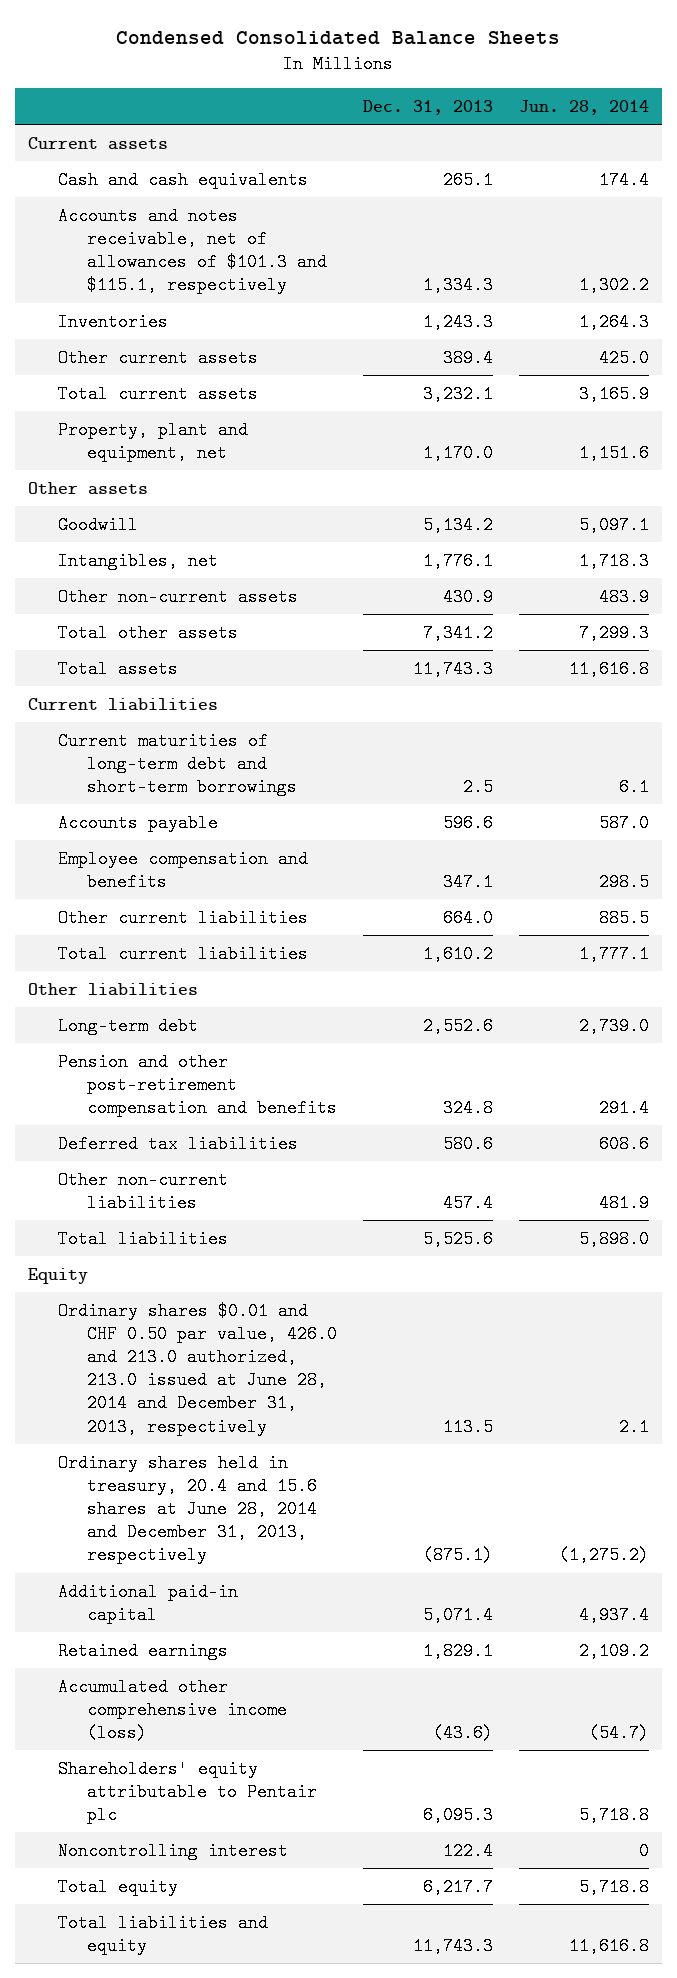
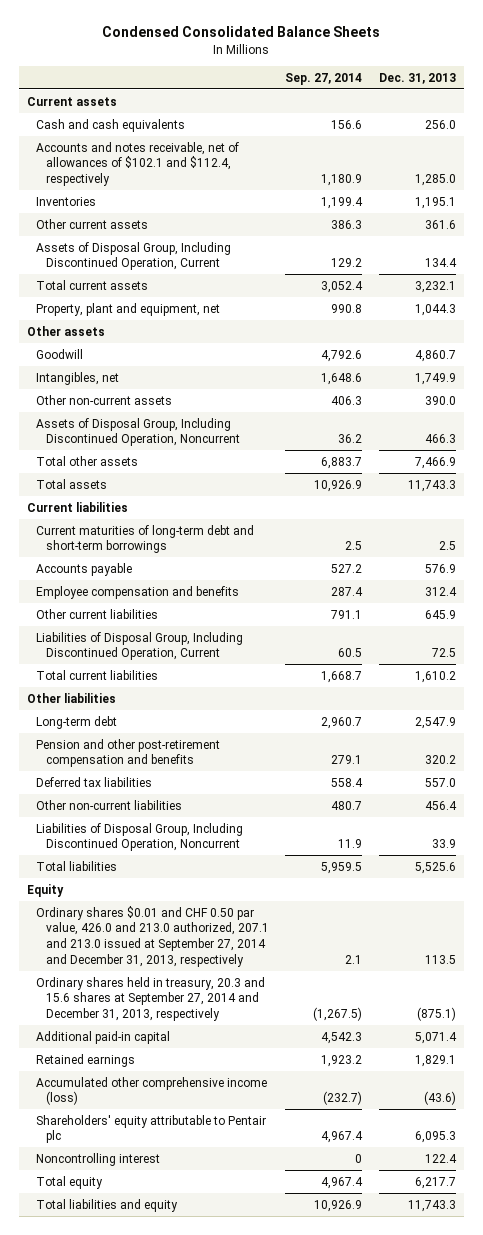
- | Dec. 31, 2013 | Jun. 28, 2014
+ | Sep. 27, 2014 | Dec. 31, 2013
- Cash and cash equivalents | 265.1 | 174.4
- Accounts and notes receivable, net of allowances of $101.3 and $115.1, respectively | 1,334.3 | 1,302.2
- Inventories | 1,243.3 | 1,264.3
- Other current assets | 389.4 | 425.0
+ Cash and cash equivalents | 156.6 | 256.0
+ Accounts and notes receivable, net of allowances of $102.1 and $112.4, respectively | 1,180.9 | 1,285.0
+ Inventories | 1,199.4 | 1,195.1
+ Other current assets | 386.3 | 361.6
+ Assets of Disposal Group, Including Discontinued Operation, Current | 129.2 | 134.4
- Property, plant and equipment, net | 1,170.0 | 1,151.6
+ Property, plant and equipment, net | 990.8 | 1,044.3
- Goodwill | 5,134.2 | 5,097.1
- Intangibles, net | 1,776.1 | 1,718.3
- Other non-current assets | 430.9 | 483.9
- Total other assets | 7,341.2 | 7,299.3
+ Goodwill | 4,792.6 | 4,860.7
+ Intangibles, net | 1,648.6 | 1,749.9
+ Other non-current assets | 406.3 | 390.0
+ Assets of Disposal Group, Including Discontinued Operation, Noncurrent | 36.2 | 466.3
+ Total other assets | 6,883.7 | 7,466.9
- Accounts payable | 596.6 | 587.0
- Employee compensation and benefits | 347.1 | 298.5
- Other current liabilities | 664.0 | 885.5
+ Accounts payable | 527.2 | 576.9
+ Employee compensation and benefits | 287.4 | 312.4
+ Other current liabilities | 791.1 | 645.9
+ Liabilities of Disposal Group, Including Discontinued Operation, Current | 60.5 | 72.5
- Long-term debt | 2,552.6 | 2,739.0
- Pension and other post-retirement compensation and benefits | 324.8 | 291.4
- Deferred tax liabilities | 580.6 | 608.6
- Other non-current liabilities | 457.4 | 481.9
+ Long-term debt | 2,960.7 | 2,547.9
+ Pension and other post-retirement compensation and benefits | 279.1 | 320.2
+ Deferred tax liabilities | 558.4 | 557.0
+ Other non-current liabilities | 480.7 | 456.4
+ Liabilities of Disposal Group, Including Discontinued Operation, Noncurrent | 11.9 | 33.9
- Ordinary shares $0.01 and CHF 0.50 par value, 426.0 and 213.0 authorized, 213.0 issued at June 28, 2014 and December 31, 2013, respectively | 113.5 | 2.1
- Ordinary shares held in treasury, 20.4 and 15.6 shares at June 28, 2014 and December 31, 2013, respectively | (875.1) | (1,275.2)
+ Ordinary shares $0.01 and CHF 0.50 par value, 426.0 and 213.0 authorized, 207.1 and 213.0 issued at September 27, 2014 and December 31, 2013, respectively | 2.1 | 113.5
+ Ordinary shares held in treasury, 20.3 and 15.6 shares at September 27, 2014 and December 31, 2013, respectively | (1,267.5) | (875.1)

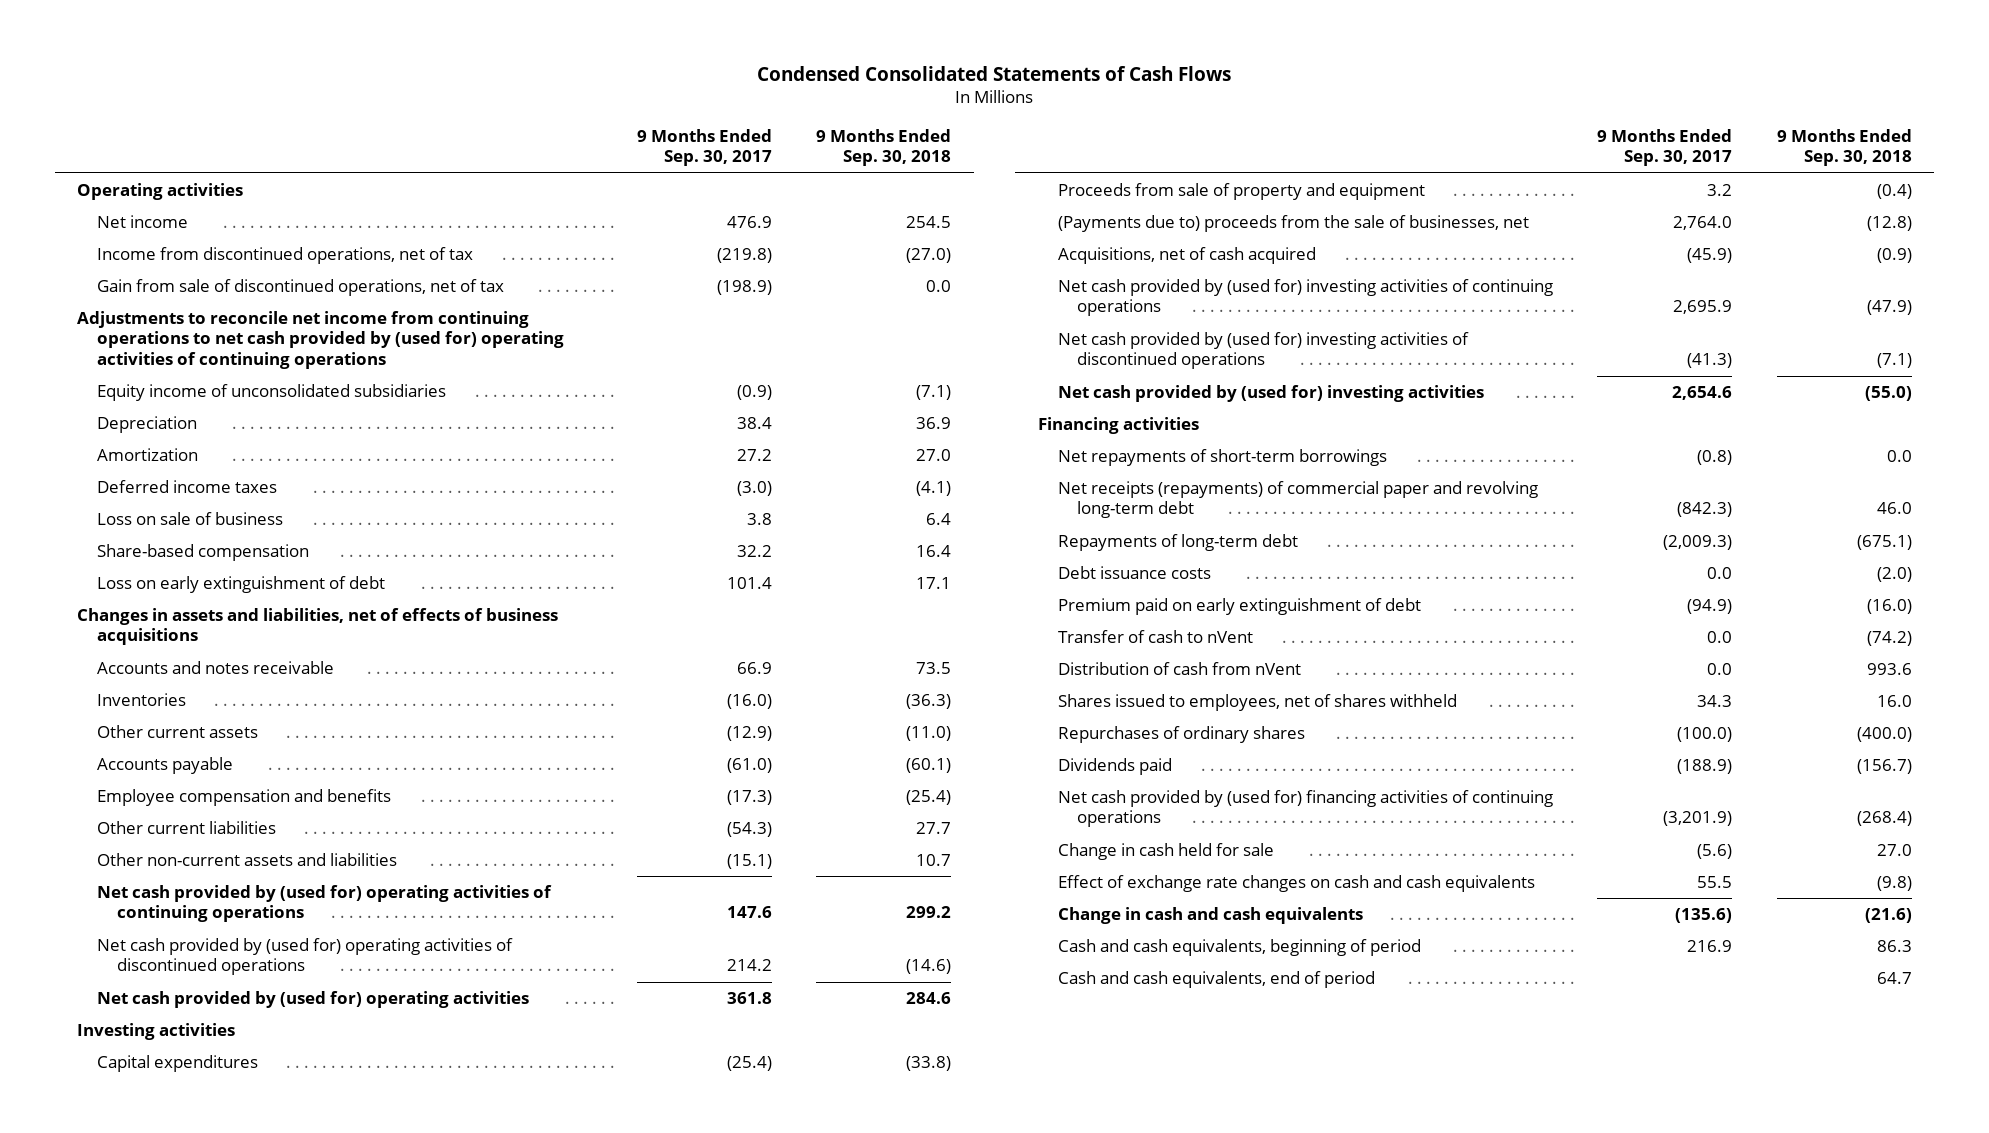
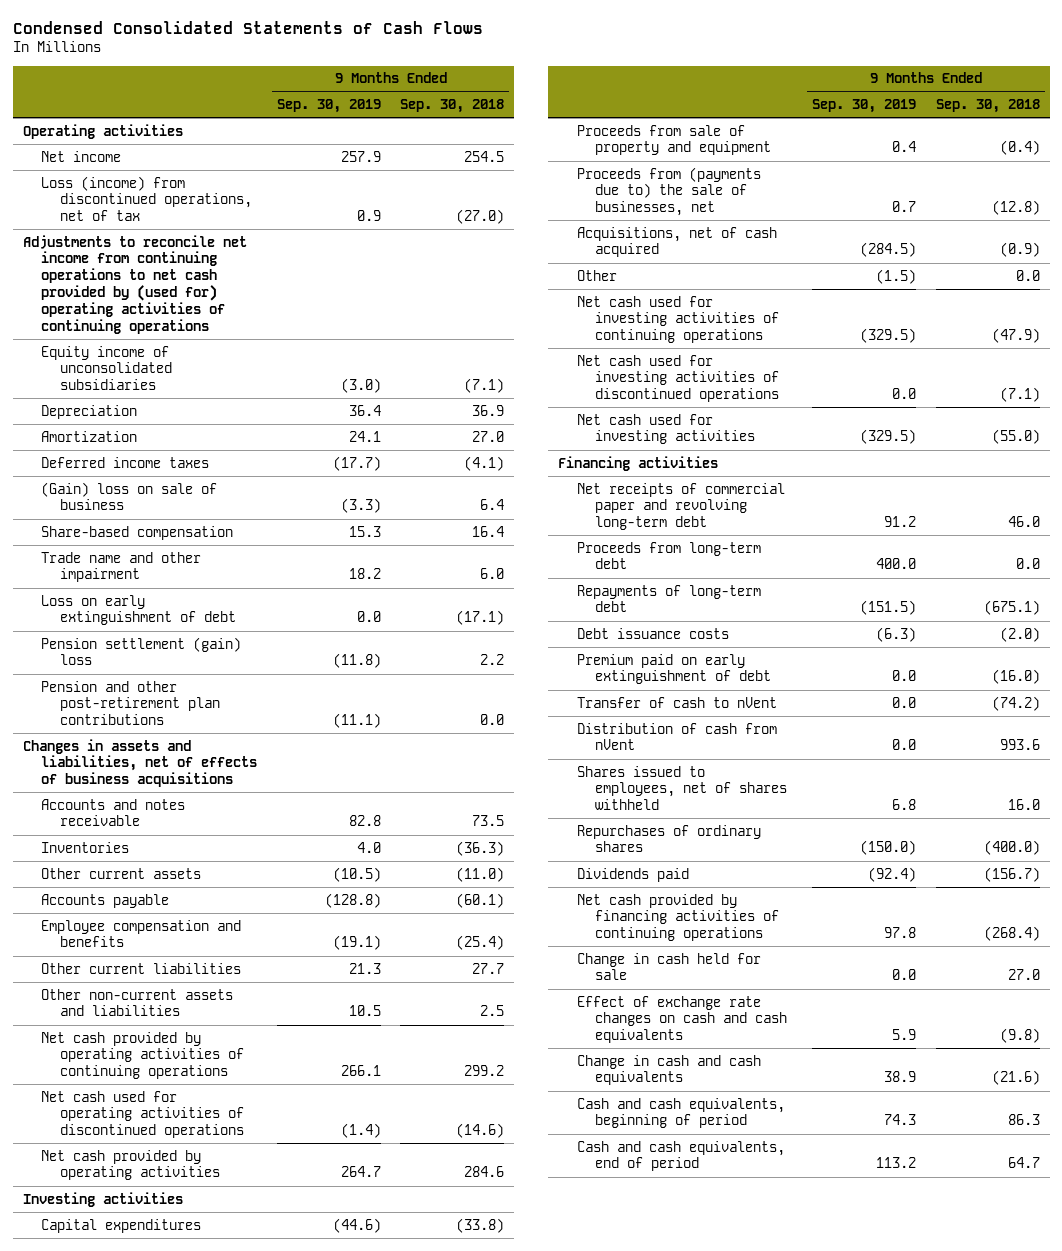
- | 9 Months Ended Sep. 30, 2017 | 9 Months Ended Sep. 30, 2018
+ | 9 Months Ended Sep. 30, 2019 | 9 Months Ended Sep. 30, 2018
- Income from discontinued operations, net of tax | (219.8) | (27.0)
- Gain from sale of discontinued operations, net of tax | (198.9) | 0.0
+ Loss (income) from discontinued operations, net of tax | 0.9 | (27.0)
- Loss on sale of business | 3.8 | 6.4
+ (Gain) loss on sale of business | (3.3) | 6.4
- Loss on early extinguishment of debt | 101.4 | 17.1
+ Trade name and other impairment | 18.2 | 6.0
+ Loss on early extinguishment of debt | 0.0 | (17.1)
+ Pension settlement (gain) loss | (11.8) | 2.2
+ Pension and other post-retirement plan contributions | (11.1) | 0.0
- Other non-current assets and liabilities | (15.1) | 10.7
- Net cash provided by (used for) operating activities of continuing operations | 147.6 | 299.2
- Net cash provided by (used for) operating activities of discontinued operations | 214.2 | (14.6)
- Net cash provided by (used for) operating activities | 361.8 | 284.6
+ Other non-current assets and liabilities | 10.5 | 2.5
+ Net cash provided by operating activities of continuing operations | 266.1 | 299.2
+ Net cash used for operating activities of discontinued operations | (1.4) | (14.6)
+ Net cash provided by operating activities | 264.7 | 284.6
- (Payments due to) proceeds from the sale of businesses, net | 2,764.0 | (12.8)
+ Proceeds from (payments due to) the sale of businesses, net | 0.7 | (12.8)
- Net cash provided by (used for) investing activities of continuing operations | 2,695.9 | (47.9)
- Net cash provided by (used for) investing activities of discontinued operations | (41.3) | (7.1)
- Net cash provided by (used for) investing activities | 2,654.6 | (55.0)
+ Other | (1.5) | 0.0
+ Net cash used for investing activities of continuing operations | (329.5) | (47.9)
+ Net cash used for investing activities of discontinued operations | 0.0 | (7.1)
+ Net cash used for investing activities | (329.5) | (55.0)
- Net repayments of short-term borrowings | (0.8) | 0.0
- Net receipts (repayments) of commercial paper and revolving long-term debt | (842.3) | 46.0
+ Net receipts of commercial paper and revolving long-term debt | 91.2 | 46.0
+ Proceeds from long-term debt | 400.0 | 0.0
- Net cash provided by (used for) financing activities of continuing operations | (3,201.9) | (268.4)
+ Net cash provided by financing activities of continuing operations | 97.8 | (268.4)

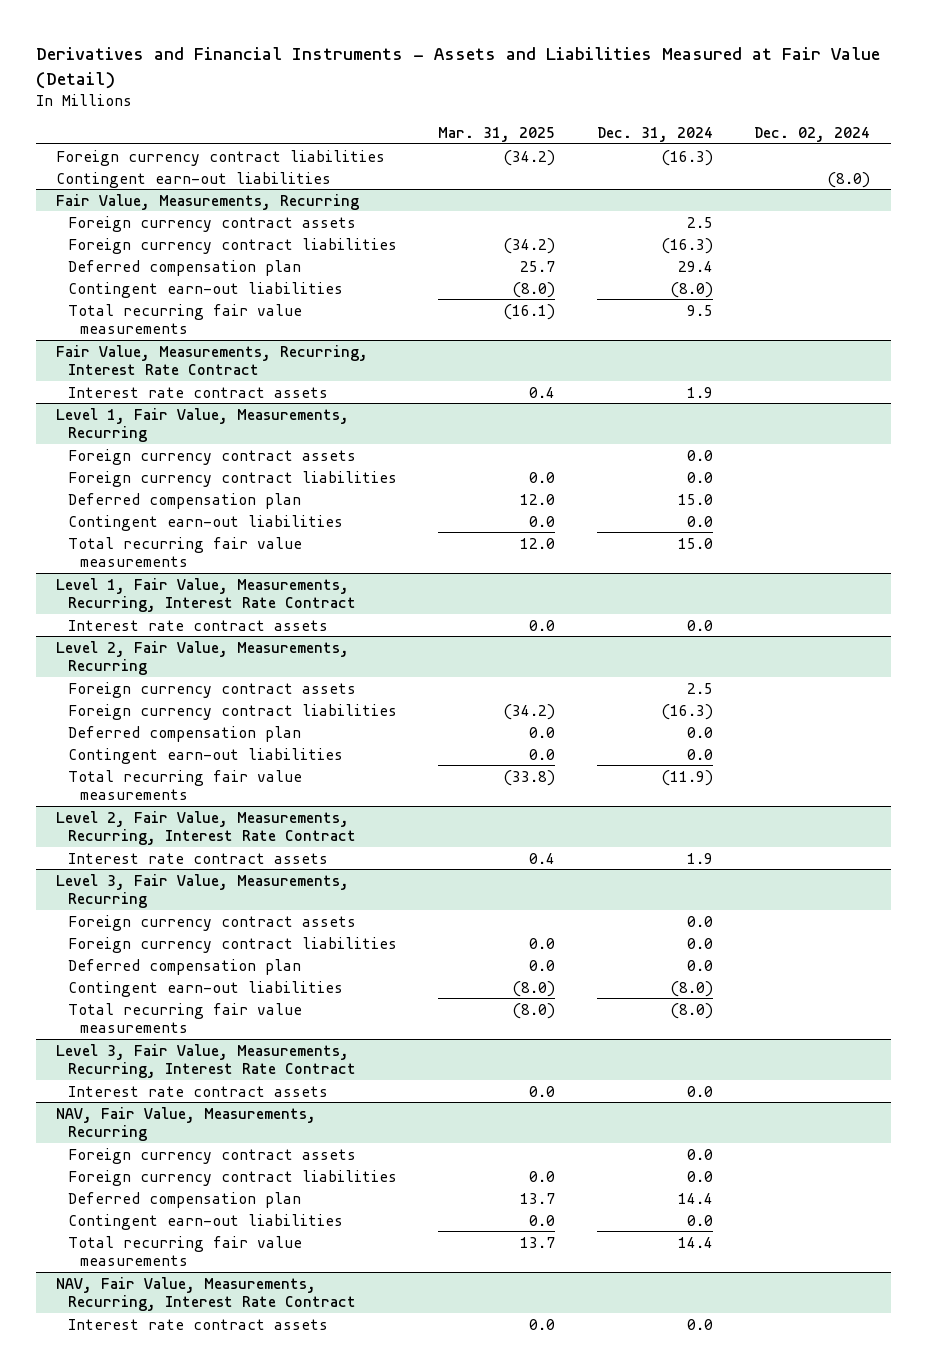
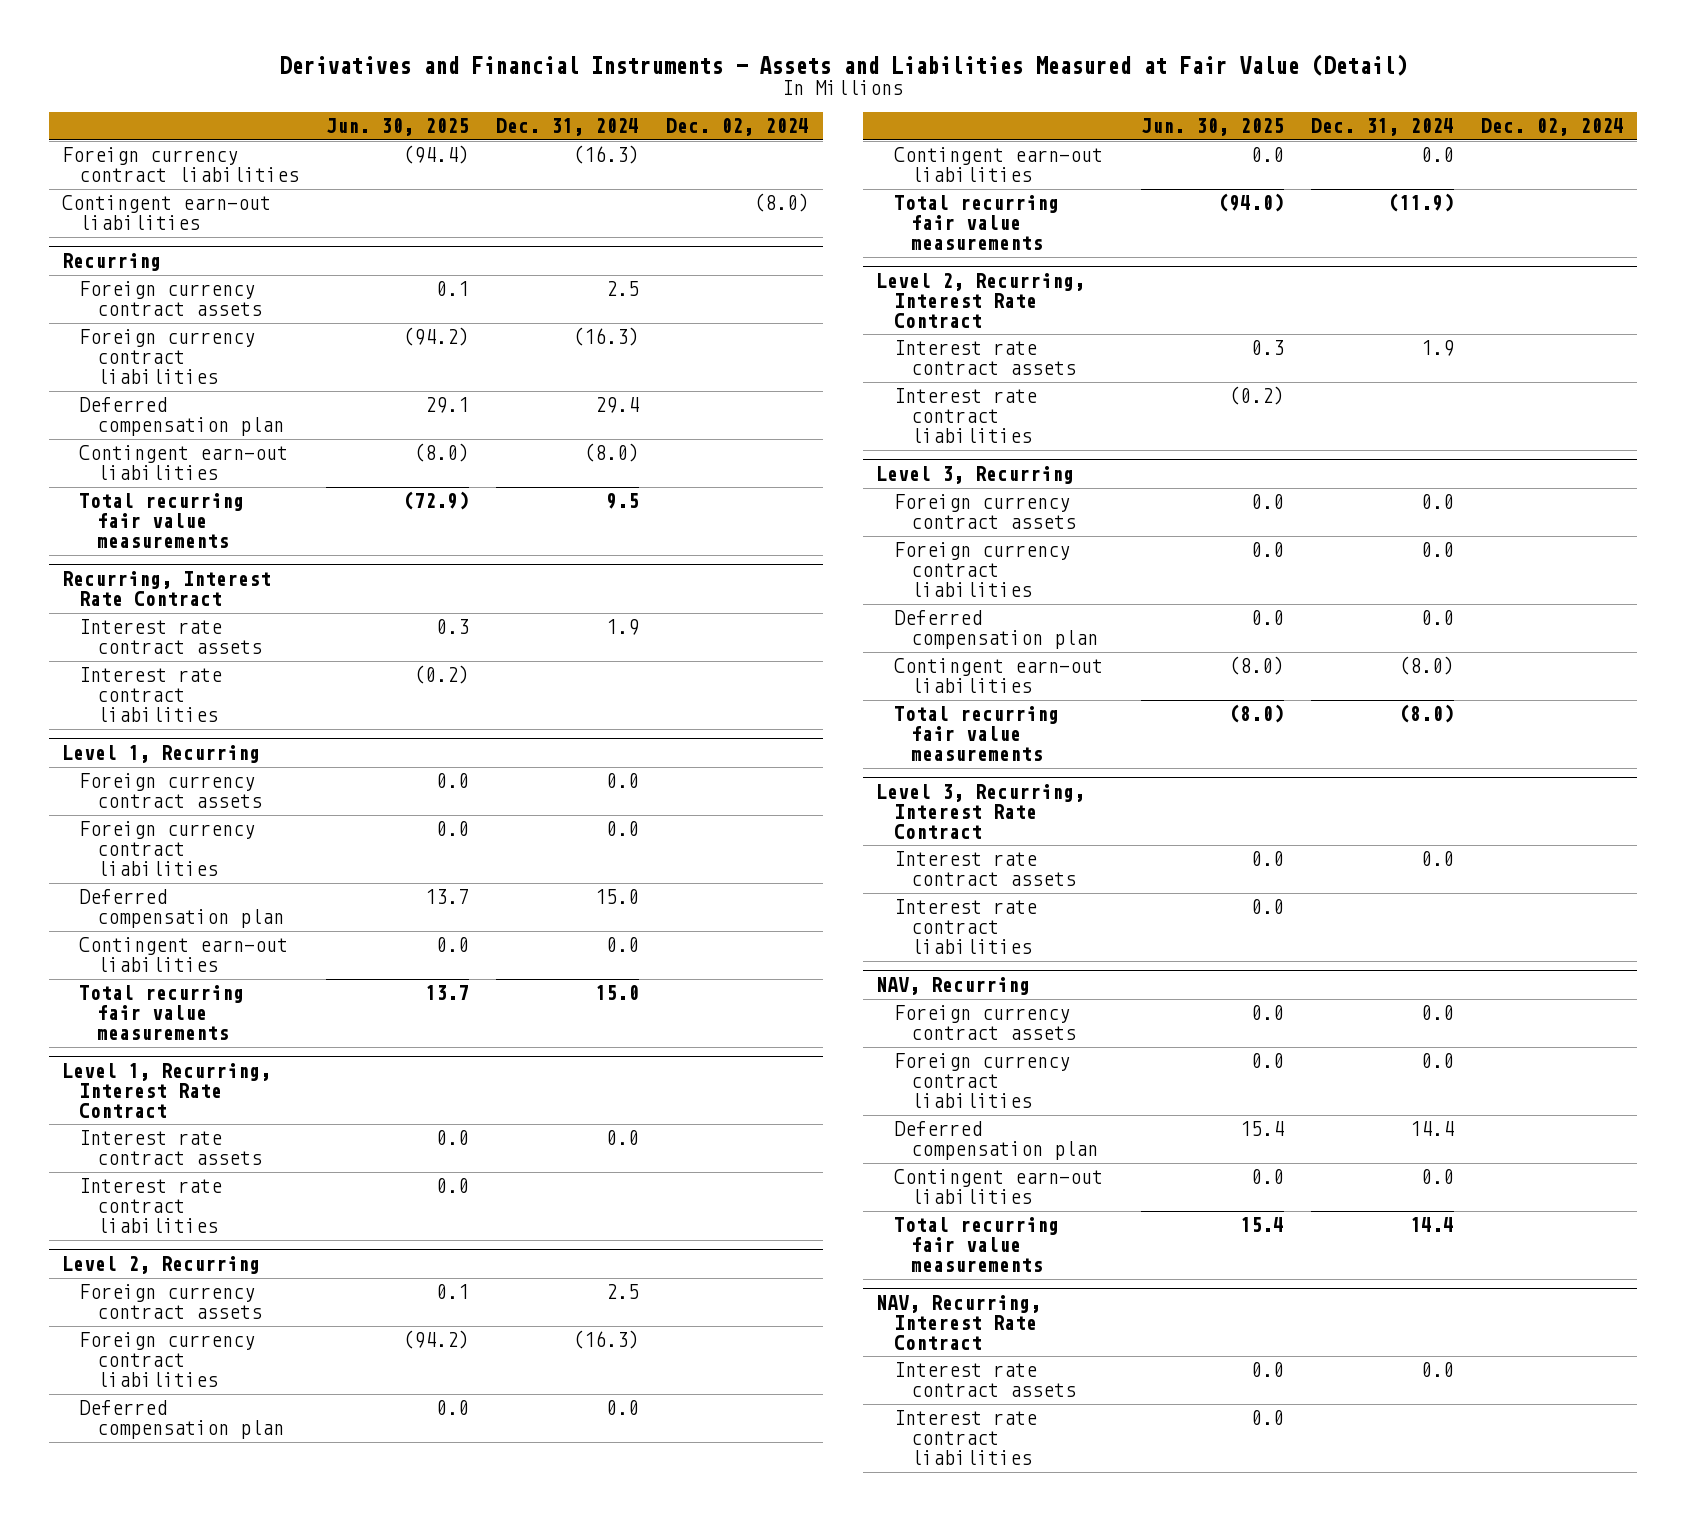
- | Mar. 31, 2025 | Dec. 31, 2024 | Dec. 02, 2024
+ | Jun. 30, 2025 | Dec. 31, 2024 | Dec. 02, 2024
- Fair Value, Measurements, Recurring
+ Recurring
- Fair Value, Measurements, Recurring, Interest Rate Contract
+ Recurring, Interest Rate Contract
- Level 1, Fair Value, Measurements, Recurring
+ Interest rate contract liabilities | (0.2) | |
+ Level 1, Recurring
- Level 1, Fair Value, Measurements, Recurring, Interest Rate Contract
+ Level 1, Recurring, Interest Rate Contract
- Level 2, Fair Value, Measurements, Recurring
+ Interest rate contract liabilities | 0.0 | |
+ Level 2, Recurring
- Level 2, Fair Value, Measurements, Recurring, Interest Rate Contract
+ Level 2, Recurring, Interest Rate Contract
- Level 3, Fair Value, Measurements, Recurring
+ Interest rate contract liabilities | (0.2) | |
+ Level 3, Recurring
- Level 3, Fair Value, Measurements, Recurring, Interest Rate Contract
+ Level 3, Recurring, Interest Rate Contract
- NAV, Fair Value, Measurements, Recurring
+ Interest rate contract liabilities | 0.0 | |
+ NAV, Recurring
- NAV, Fair Value, Measurements, Recurring, Interest Rate Contract
+ NAV, Recurring, Interest Rate Contract
+ Interest rate contract liabilities | 0.0 | |

